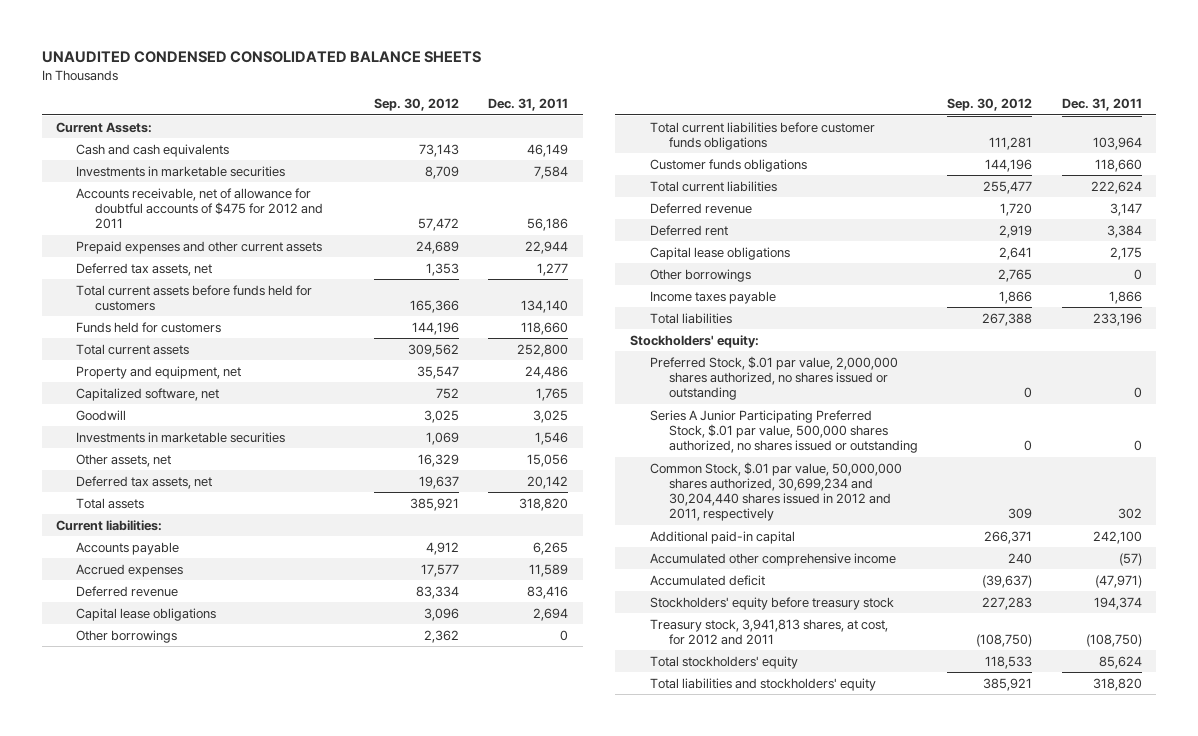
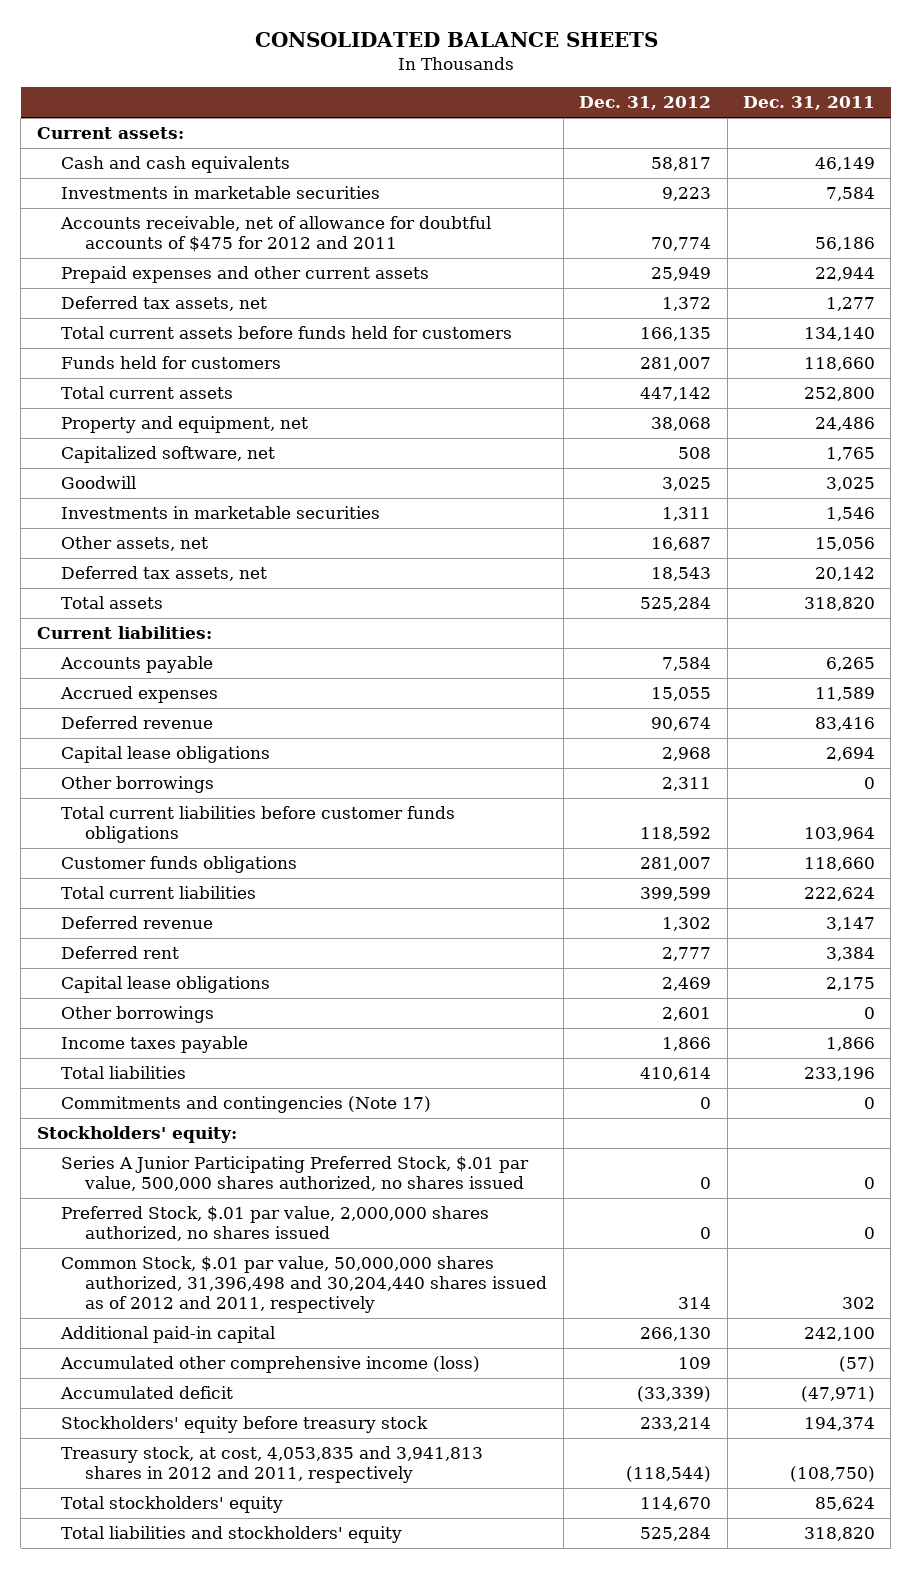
- UNAUDITED CONDENSED CONSOLIDATED BALANCE SHEETS
+ CONSOLIDATED BALANCE SHEETS
- | Sep. 30, 2012 | Dec. 31, 2011
+ | Dec. 31, 2012 | Dec. 31, 2011
- Current Assets:
+ Current assets:
+ Commitments and contingencies (Note 17) | 0 | 0
- Preferred Stock, $.01 par value, 2,000,000 shares authorized, no shares issued or outstanding | 0 | 0
- Series A Junior Participating Preferred Stock, $.01 par value, 500,000 shares authorized, no shares issued or outstanding | 0 | 0
- Common Stock, $.01 par value, 50,000,000 shares authorized, 30,699,234 and 30,204,440 shares issued in 2012 and 2011, respectively | 309 | 302
+ Series A Junior Participating Preferred Stock, $.01 par value, 500,000 shares authorized, no shares issued | 0 | 0
+ Preferred Stock, $.01 par value, 2,000,000 shares authorized, no shares issued | 0 | 0
+ Common Stock, $.01 par value, 50,000,000 shares authorized, 31,396,498 and 30,204,440 shares issued as of 2012 and 2011, respectively | 314 | 302
- Accumulated other comprehensive income | 240 | (57)
+ Accumulated other comprehensive income (loss) | 109 | (57)
- Treasury stock, 3,941,813 shares, at cost, for 2012 and 2011 | (108,750) | (108,750)
+ Treasury stock, at cost, 4,053,835 and 3,941,813 shares in 2012 and 2011, respectively | (118,544) | (108,750)

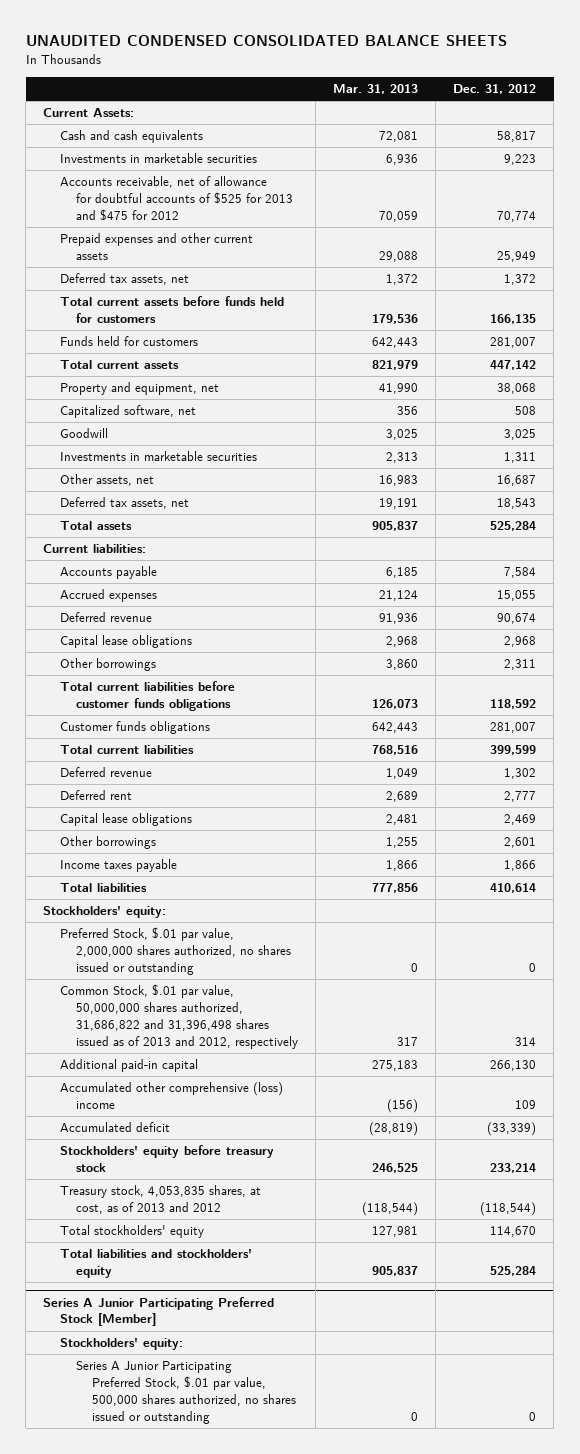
- CONSOLIDATED BALANCE SHEETS
+ UNAUDITED CONDENSED CONSOLIDATED BALANCE SHEETS
- | Dec. 31, 2012 | Dec. 31, 2011
+ | Mar. 31, 2013 | Dec. 31, 2012
- Current assets:
+ Current Assets:
- Accounts receivable, net of allowance for doubtful accounts of $475 for 2012 and 2011 | 70,774 | 56,186
+ Accounts receivable, net of allowance for doubtful accounts of $525 for 2013 and $475 for 2012 | 70,059 | 70,774
- Commitments and contingencies (Note 17) | 0 | 0
- Series A Junior Participating Preferred Stock, $.01 par value, 500,000 shares authorized, no shares issued | 0 | 0
- Preferred Stock, $.01 par value, 2,000,000 shares authorized, no shares issued | 0 | 0
- Common Stock, $.01 par value, 50,000,000 shares authorized, 31,396,498 and 30,204,440 shares issued as of 2012 and 2011, respectively | 314 | 302
+ Preferred Stock, $.01 par value, 2,000,000 shares authorized, no shares issued or outstanding | 0 | 0
+ Common Stock, $.01 par value, 50,000,000 shares authorized, 31,686,822 and 31,396,498 shares issued as of 2013 and 2012, respectively | 317 | 314
- Accumulated other comprehensive income (loss) | 109 | (57)
+ Accumulated other comprehensive (loss) income | (156) | 109
- Treasury stock, at cost, 4,053,835 and 3,941,813 shares in 2012 and 2011, respectively | (118,544) | (108,750)
+ Treasury stock, 4,053,835 shares, at cost, as of 2013 and 2012 | (118,544) | (118,544)
+ Series A Junior Participating Preferred Stock [Member]
+ Stockholders' equity:
+ Series A Junior Participating Preferred Stock, $.01 par value, 500,000 shares authorized, no shares issued or outstanding | 0 | 0

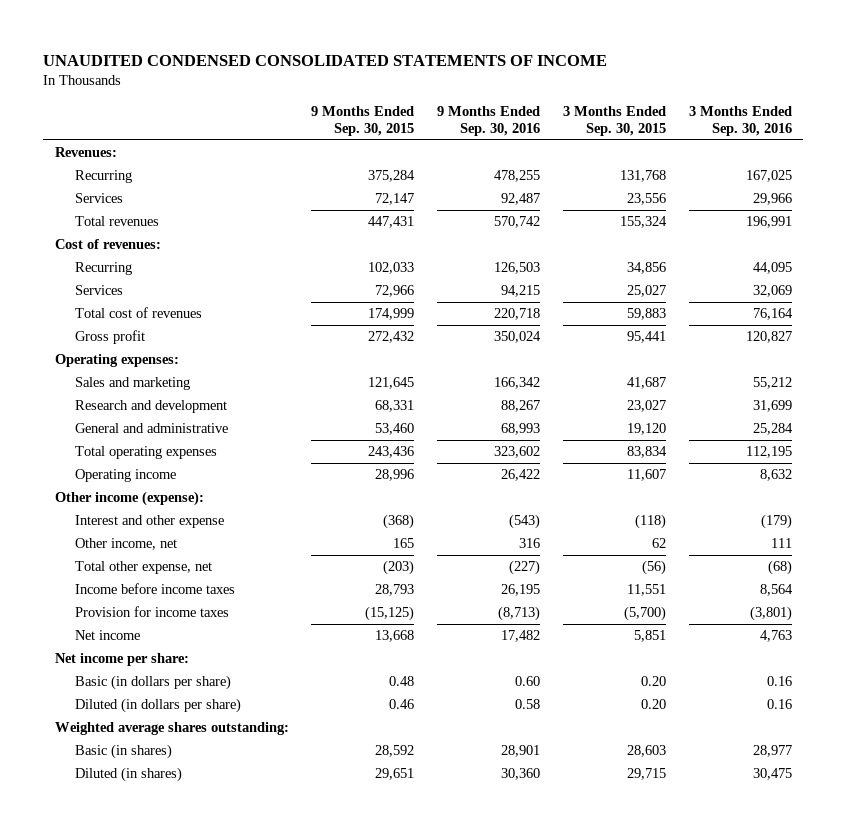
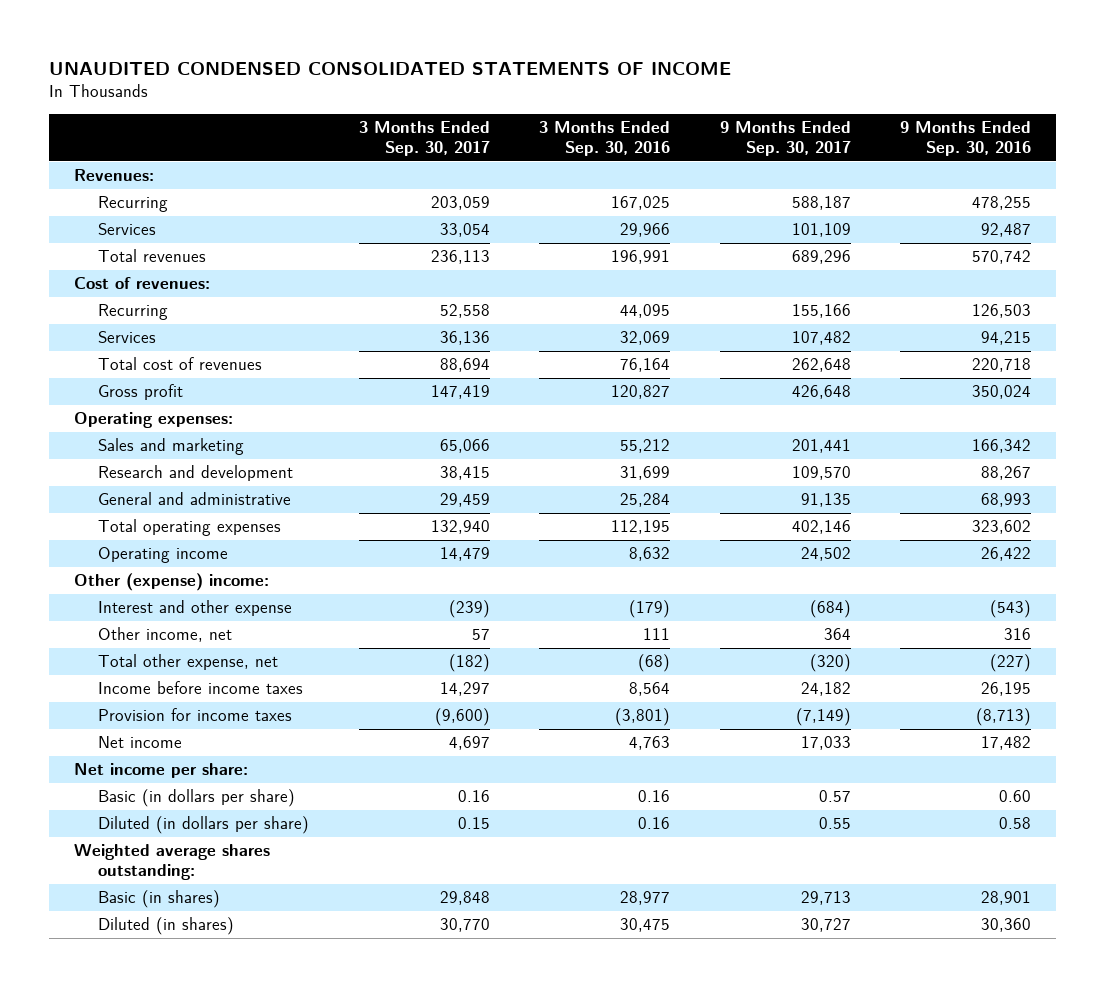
- | 9 Months Ended Sep. 30, 2015 | 9 Months Ended Sep. 30, 2016 | 3 Months Ended Sep. 30, 2015 | 3 Months Ended Sep. 30, 2016
+ | 3 Months Ended Sep. 30, 2017 | 3 Months Ended Sep. 30, 2016 | 9 Months Ended Sep. 30, 2017 | 9 Months Ended Sep. 30, 2016
- Other income (expense):
+ Other (expense) income:

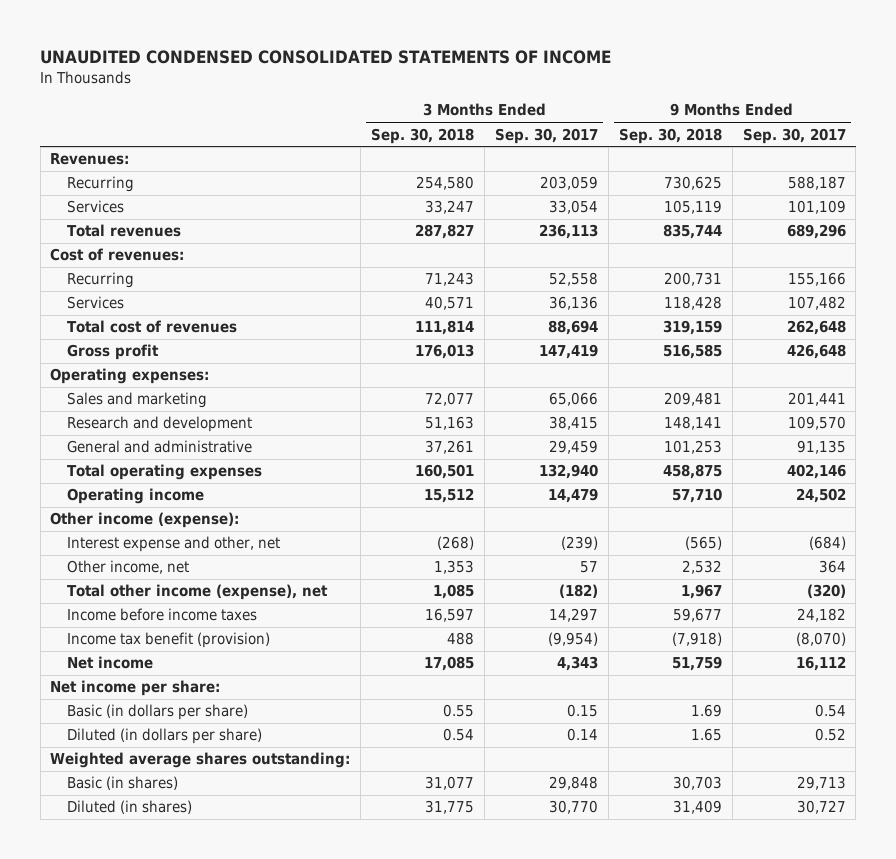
- | 3 Months Ended Sep. 30, 2017 | 3 Months Ended Sep. 30, 2016 | 9 Months Ended Sep. 30, 2017 | 9 Months Ended Sep. 30, 2016
+ | 3 Months Ended Sep. 30, 2018 | 3 Months Ended Sep. 30, 2017 | 9 Months Ended Sep. 30, 2018 | 9 Months Ended Sep. 30, 2017
- Other (expense) income:
- Interest and other expense | (239) | (179) | (684) | (543)
+ Other income (expense):
+ Interest expense and other, net | (268) | (239) | (565) | (684)
- Total other expense, net | (182) | (68) | (320) | (227)
+ Total other income (expense), net | 1,085 | (182) | 1,967 | (320)
- Provision for income taxes | (9,600) | (3,801) | (7,149) | (8,713)
- Net income | 4,697 | 4,763 | 17,033 | 17,482
+ Income tax benefit (provision) | 488 | (9,954) | (7,918) | (8,070)
+ Net income | 17,085 | 4,343 | 51,759 | 16,112
- Basic (in dollars per share) | 0.16 | 0.16 | 0.57 | 0.60
- Diluted (in dollars per share) | 0.15 | 0.16 | 0.55 | 0.58
+ Basic (in dollars per share) | 0.55 | 0.15 | 1.69 | 0.54
+ Diluted (in dollars per share) | 0.54 | 0.14 | 1.65 | 0.52

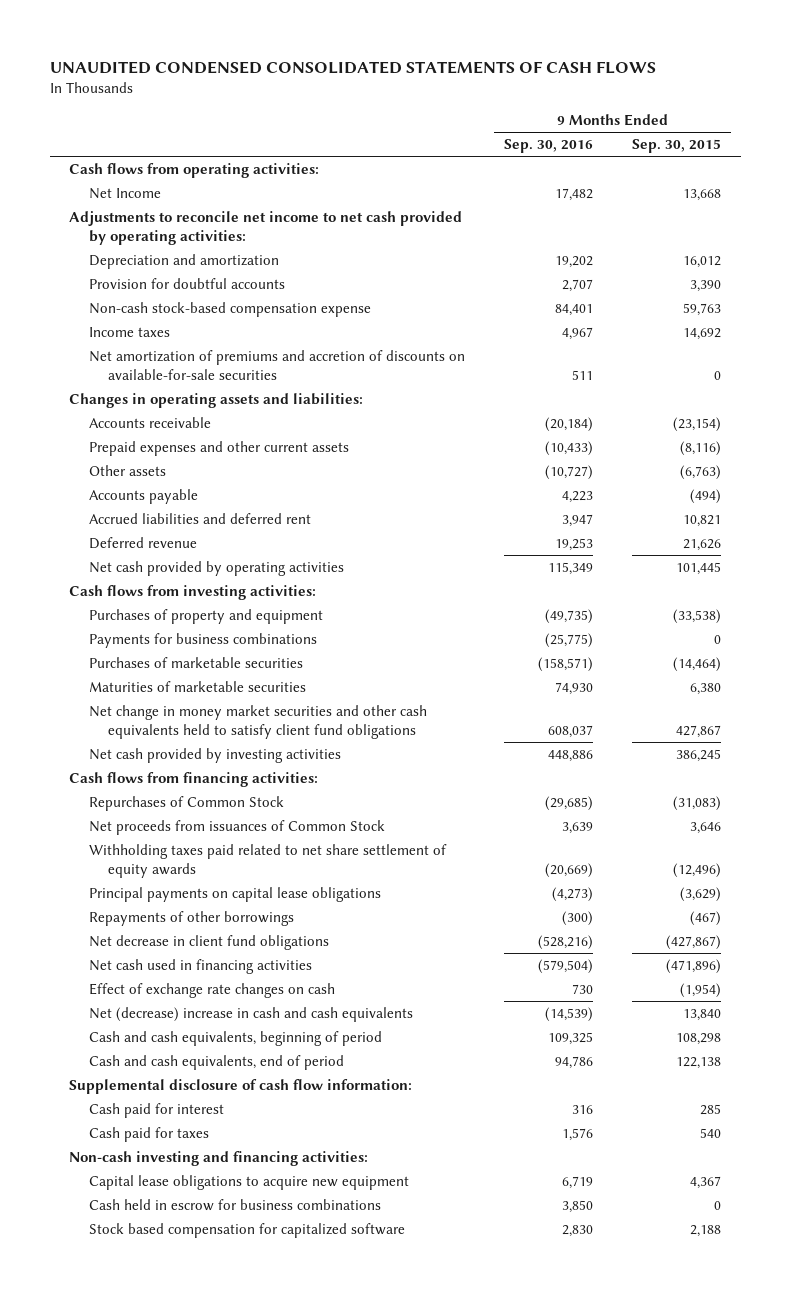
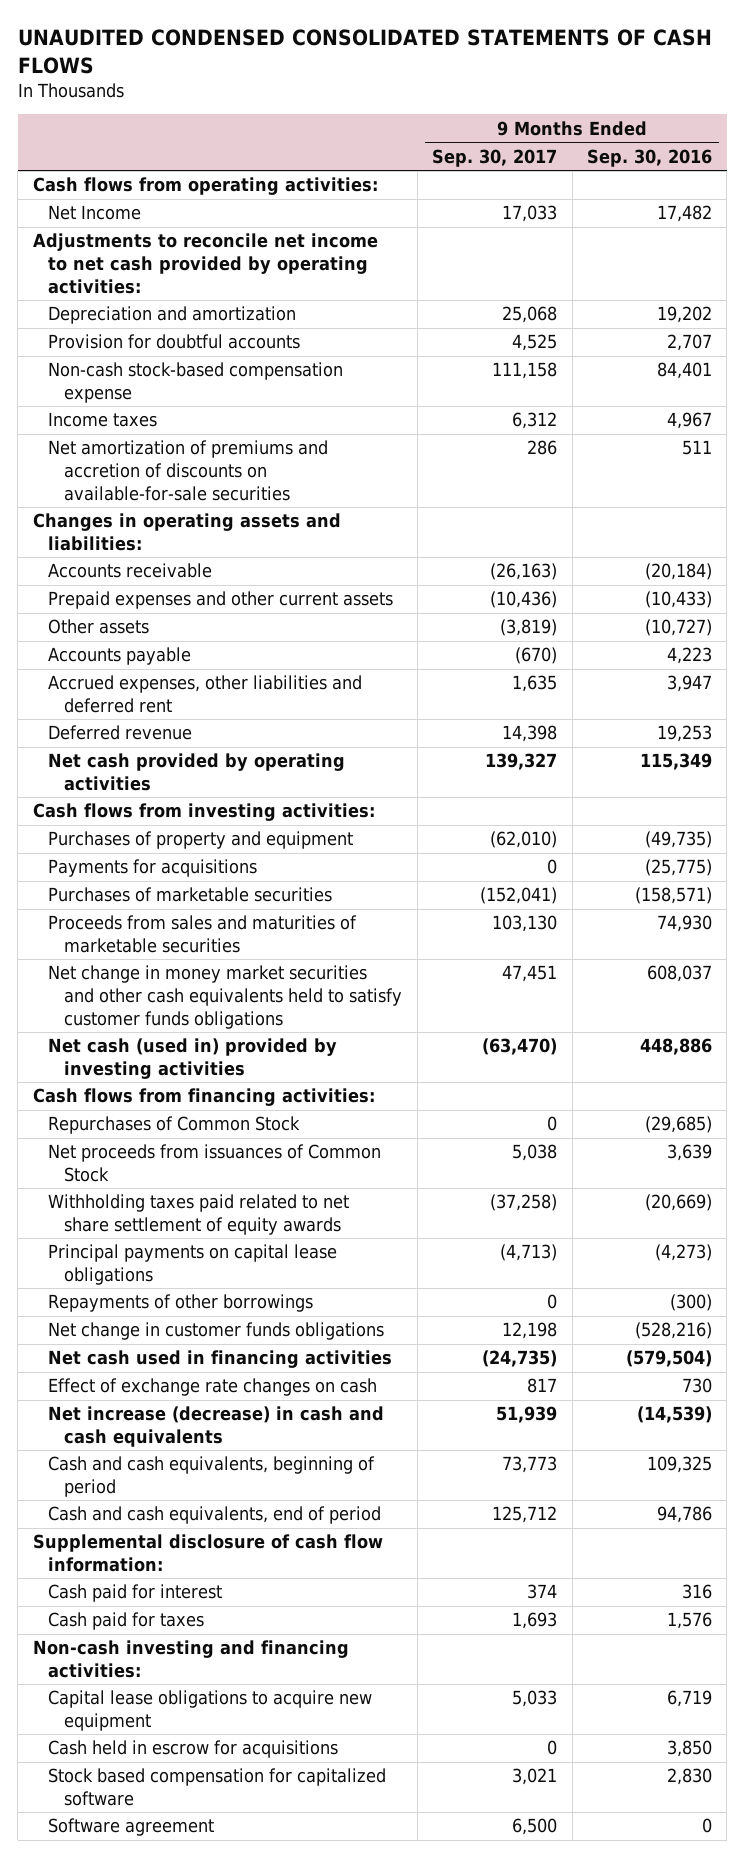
- | 9 Months Ended Sep. 30, 2016 | 9 Months Ended Sep. 30, 2015
+ | 9 Months Ended Sep. 30, 2017 | 9 Months Ended Sep. 30, 2016
- Accrued liabilities and deferred rent | 3,947 | 10,821
+ Accrued expenses, other liabilities and deferred rent | 1,635 | 3,947
- Payments for business combinations | (25,775) | 0
+ Payments for acquisitions | 0 | (25,775)
- Maturities of marketable securities | 74,930 | 6,380
- Net change in money market securities and other cash equivalents held to satisfy client fund obligations | 608,037 | 427,867
- Net cash provided by investing activities | 448,886 | 386,245
+ Proceeds from sales and maturities of marketable securities | 103,130 | 74,930
+ Net change in money market securities and other cash equivalents held to satisfy customer funds obligations | 47,451 | 608,037
+ Net cash (used in) provided by investing activities | (63,470) | 448,886
- Net decrease in client fund obligations | (528,216) | (427,867)
+ Net change in customer funds obligations | 12,198 | (528,216)
- Net (decrease) increase in cash and cash equivalents | (14,539) | 13,840
+ Net increase (decrease) in cash and cash equivalents | 51,939 | (14,539)
- Cash held in escrow for business combinations | 3,850 | 0
+ Cash held in escrow for acquisitions | 0 | 3,850
+ Software agreement | 6,500 | 0

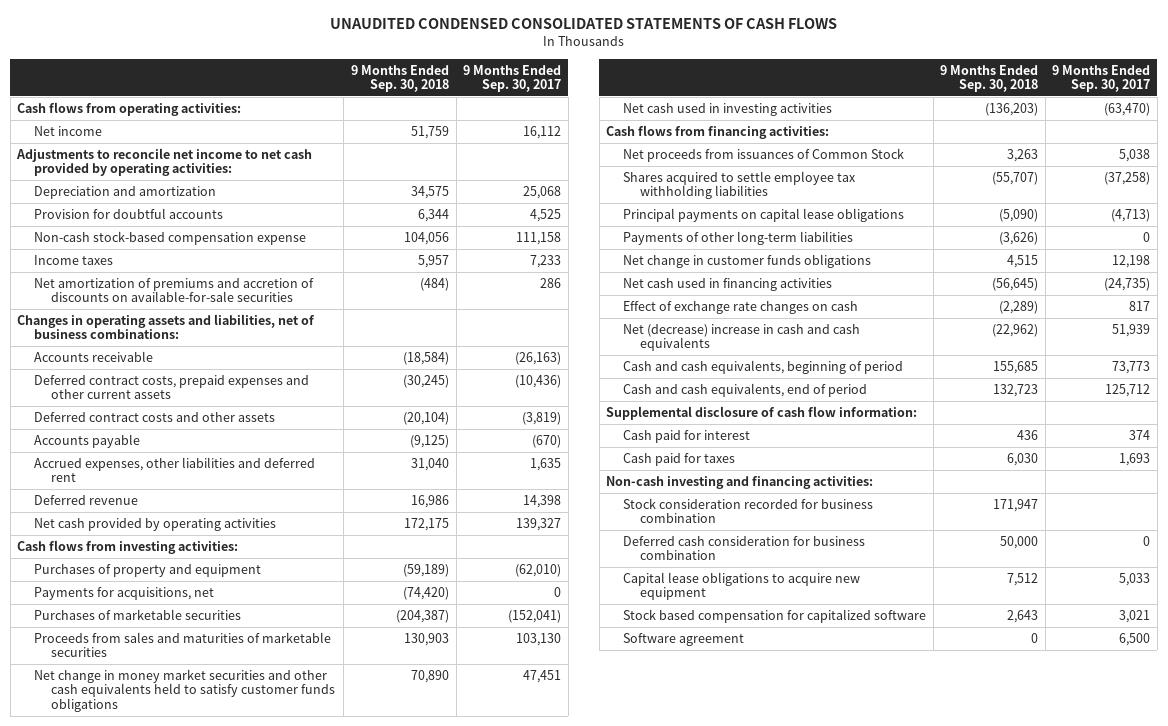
- | 9 Months Ended Sep. 30, 2017 | 9 Months Ended Sep. 30, 2016
+ | 9 Months Ended Sep. 30, 2018 | 9 Months Ended Sep. 30, 2017
- Net Income | 17,033 | 17,482
+ Net income | 51,759 | 16,112
- Income taxes | 6,312 | 4,967
+ Income taxes | 5,957 | 7,233
- Changes in operating assets and liabilities:
+ Changes in operating assets and liabilities, net of business combinations:
- Prepaid expenses and other current assets | (10,436) | (10,433)
- Other assets | (3,819) | (10,727)
+ Deferred contract costs, prepaid expenses and other current assets | (30,245) | (10,436)
+ Deferred contract costs and other assets | (20,104) | (3,819)
- Payments for acquisitions | 0 | (25,775)
+ Payments for acquisitions, net | (74,420) | 0
- Net cash (used in) provided by investing activities | (63,470) | 448,886
+ Net cash used in investing activities | (136,203) | (63,470)
- Repurchases of Common Stock | 0 | (29,685)
- Withholding taxes paid related to net share settlement of equity awards | (37,258) | (20,669)
+ Shares acquired to settle employee tax withholding liabilities | (55,707) | (37,258)
- Repayments of other borrowings | 0 | (300)
+ Payments of other long-term liabilities | (3,626) | 0
- Net increase (decrease) in cash and cash equivalents | 51,939 | (14,539)
+ Net (decrease) increase in cash and cash equivalents | (22,962) | 51,939
+ Stock consideration recorded for business combination | 171,947 |
+ Deferred cash consideration for business combination | 50,000 | 0
- Cash held in escrow for acquisitions | 0 | 3,850

